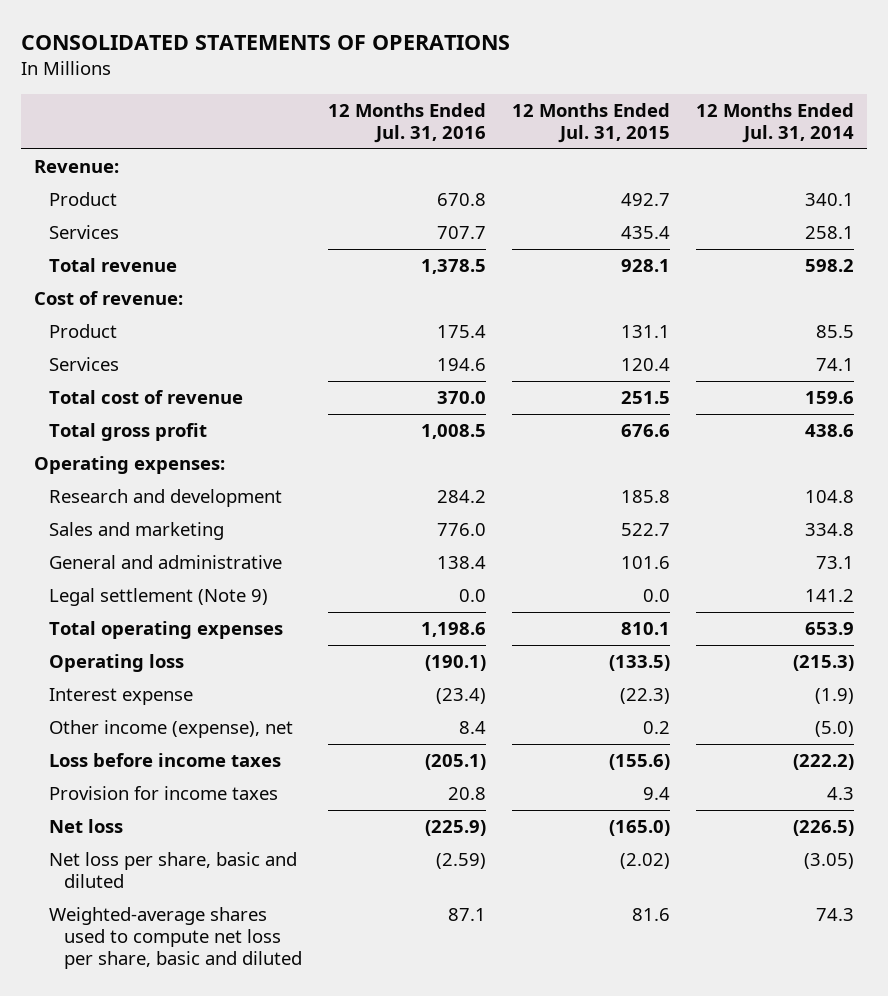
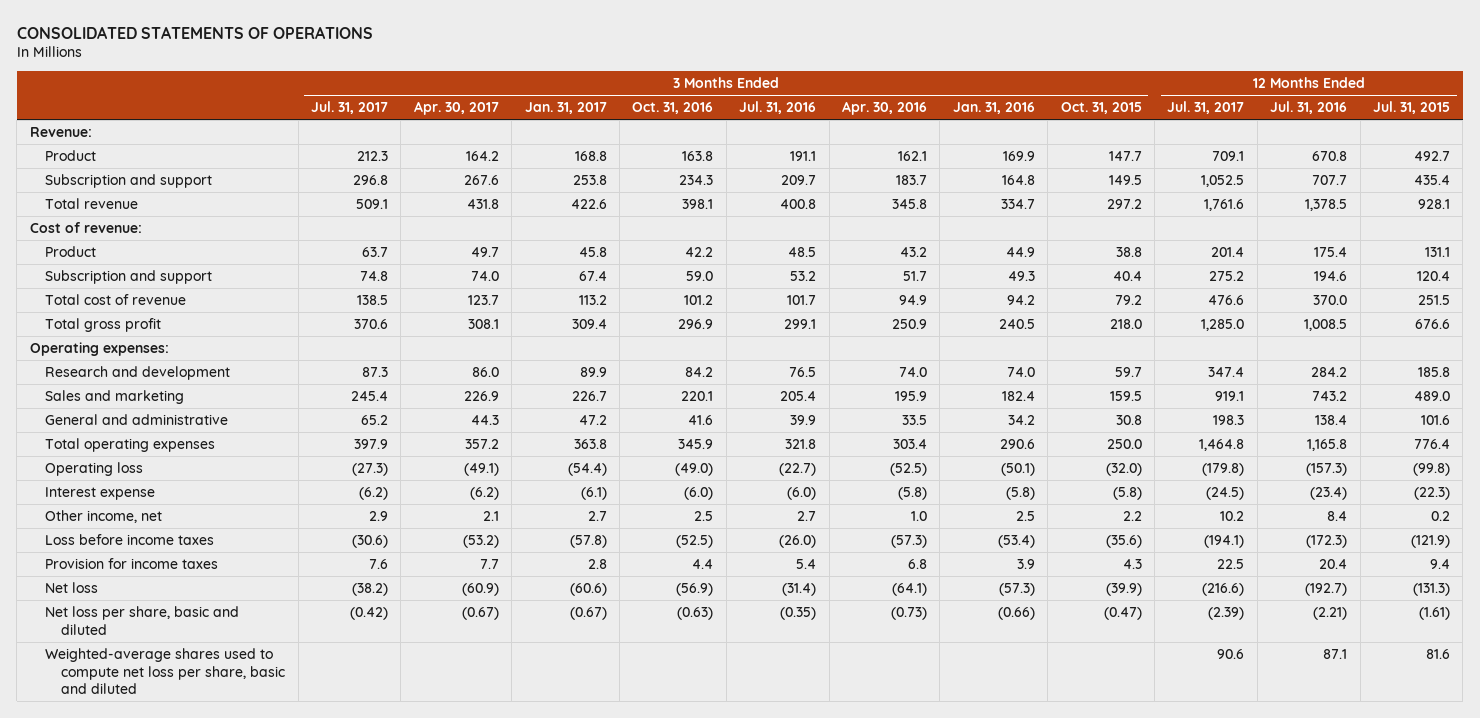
- | 12 Months Ended Jul. 31, 2016 | 12 Months Ended Jul. 31, 2015 | 12 Months Ended Jul. 31, 2014
+ | 3 Months Ended Jul. 31, 2017 | 3 Months Ended Apr. 30, 2017 | 3 Months Ended Jan. 31, 2017 | 3 Months Ended Oct. 31, 2016 | 3 Months Ended Jul. 31, 2016 | 3 Months Ended Apr. 30, 2016 | 3 Months Ended Jan. 31, 2016 | 3 Months Ended Oct. 31, 2015 | 12 Months Ended Jul. 31, 2017 | 12 Months Ended Jul. 31, 2016 | 12 Months Ended Jul. 31, 2015
- Services | 707.7 | 435.4 | 258.1
+ Subscription and support | 296.8 | 267.6 | 253.8 | 234.3 | 209.7 | 183.7 | 164.8 | 149.5 | 1,052.5 | 707.7 | 435.4
- Services | 194.6 | 120.4 | 74.1
+ Subscription and support | 74.8 | 74.0 | 67.4 | 59.0 | 53.2 | 51.7 | 49.3 | 40.4 | 275.2 | 194.6 | 120.4
- Sales and marketing | 776.0 | 522.7 | 334.8
+ Sales and marketing | 245.4 | 226.9 | 226.7 | 220.1 | 205.4 | 195.9 | 182.4 | 159.5 | 919.1 | 743.2 | 489.0
- Legal settlement (Note 9) | 0.0 | 0.0 | 141.2
- Total operating expenses | 1,198.6 | 810.1 | 653.9
- Operating loss | (190.1) | (133.5) | (215.3)
+ Total operating expenses | 397.9 | 357.2 | 363.8 | 345.9 | 321.8 | 303.4 | 290.6 | 250.0 | 1,464.8 | 1,165.8 | 776.4
+ Operating loss | (27.3) | (49.1) | (54.4) | (49.0) | (22.7) | (52.5) | (50.1) | (32.0) | (179.8) | (157.3) | (99.8)
- Other income (expense), net | 8.4 | 0.2 | (5.0)
- Loss before income taxes | (205.1) | (155.6) | (222.2)
- Provision for income taxes | 20.8 | 9.4 | 4.3
- Net loss | (225.9) | (165.0) | (226.5)
- Net loss per share, basic and diluted | (2.59) | (2.02) | (3.05)
+ Other income, net | 2.9 | 2.1 | 2.7 | 2.5 | 2.7 | 1.0 | 2.5 | 2.2 | 10.2 | 8.4 | 0.2
+ Loss before income taxes | (30.6) | (53.2) | (57.8) | (52.5) | (26.0) | (57.3) | (53.4) | (35.6) | (194.1) | (172.3) | (121.9)
+ Provision for income taxes | 7.6 | 7.7 | 2.8 | 4.4 | 5.4 | 6.8 | 3.9 | 4.3 | 22.5 | 20.4 | 9.4
+ Net loss | (38.2) | (60.9) | (60.6) | (56.9) | (31.4) | (64.1) | (57.3) | (39.9) | (216.6) | (192.7) | (131.3)
+ Net loss per share, basic and diluted | (0.42) | (0.67) | (0.67) | (0.63) | (0.35) | (0.73) | (0.66) | (0.47) | (2.39) | (2.21) | (1.61)

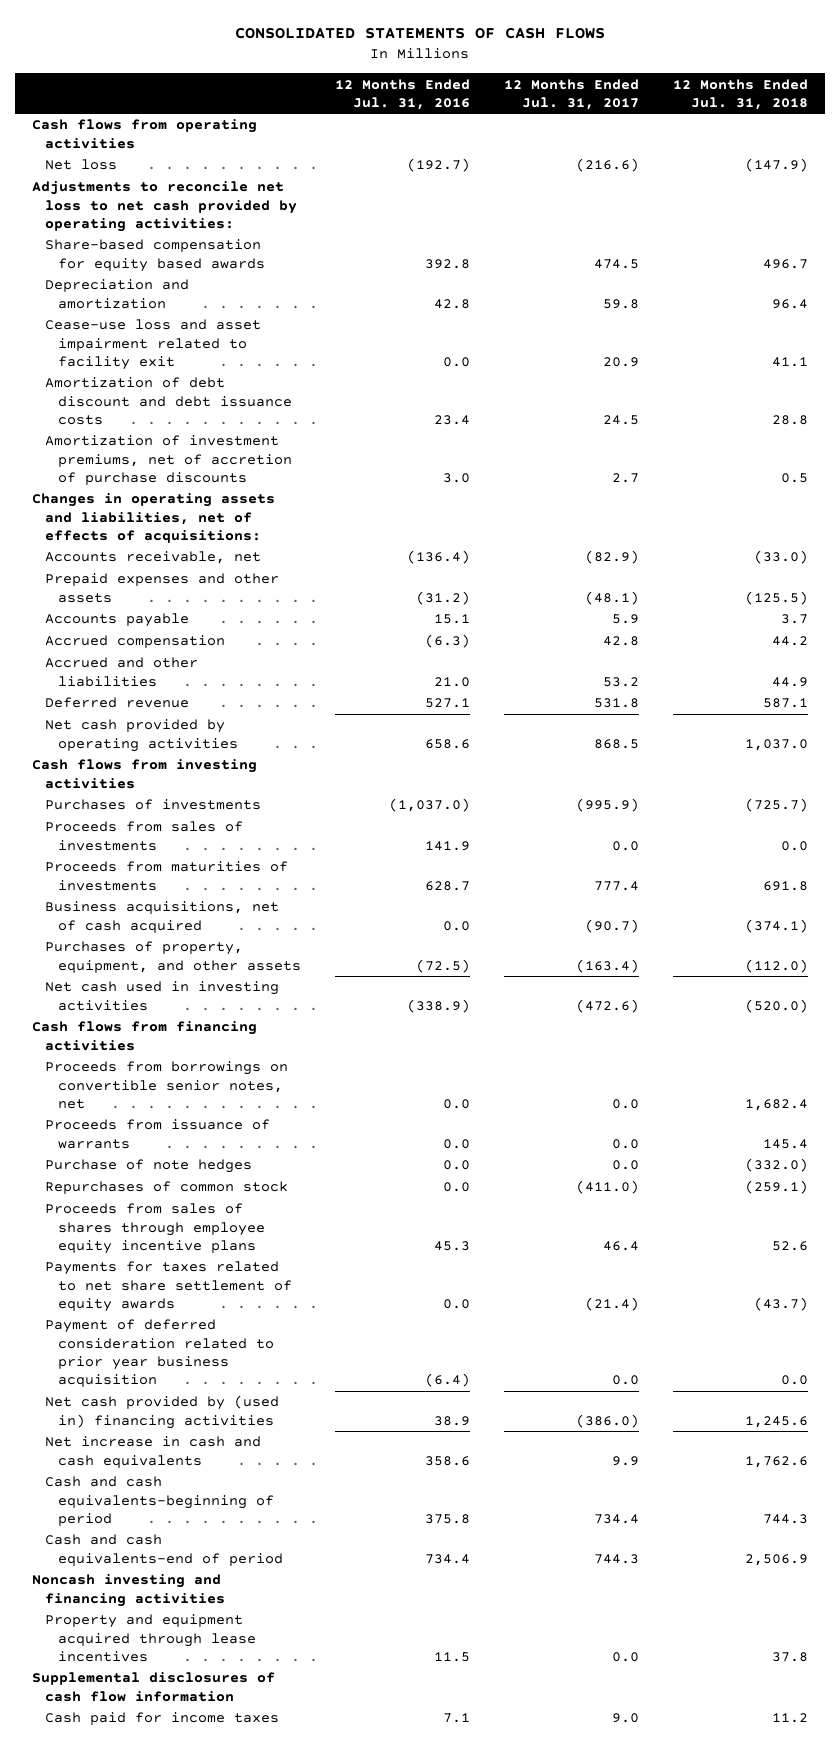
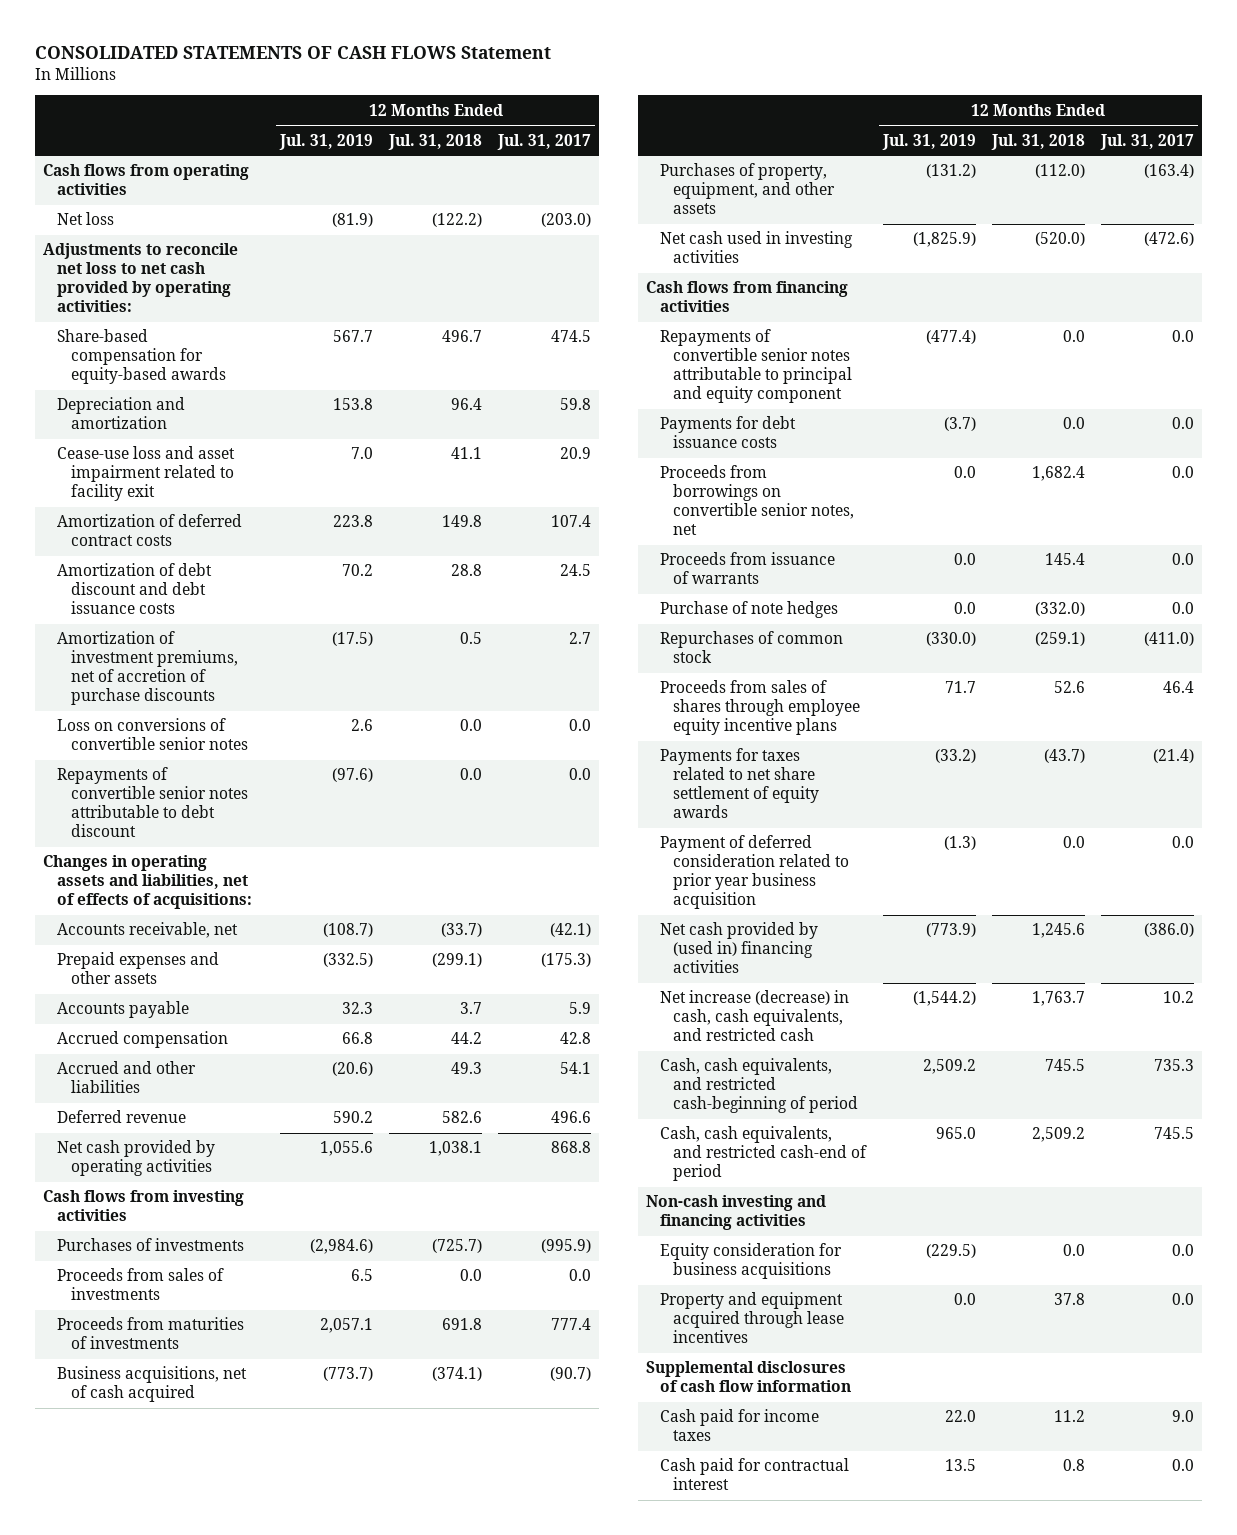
- CONSOLIDATED STATEMENTS OF CASH FLOWS
+ CONSOLIDATED STATEMENTS OF CASH FLOWS Statement
- | 12 Months Ended Jul. 31, 2016 | 12 Months Ended Jul. 31, 2017 | 12 Months Ended Jul. 31, 2018
+ | 12 Months Ended Jul. 31, 2019 | 12 Months Ended Jul. 31, 2018 | 12 Months Ended Jul. 31, 2017
- Net loss | (192.7) | (216.6) | (147.9)
+ Net loss | (81.9) | (122.2) | (203.0)
- Share-based compensation for equity based awards | 392.8 | 474.5 | 496.7
+ Share-based compensation for equity-based awards | 567.7 | 496.7 | 474.5
+ Amortization of deferred contract costs | 223.8 | 149.8 | 107.4
+ Loss on conversions of convertible senior notes | 2.6 | 0.0 | 0.0
+ Repayments of convertible senior notes attributable to debt discount | (97.6) | 0.0 | 0.0
- Accounts receivable, net | (136.4) | (82.9) | (33.0)
- Prepaid expenses and other assets | (31.2) | (48.1) | (125.5)
+ Accounts receivable, net | (108.7) | (33.7) | (42.1)
+ Prepaid expenses and other assets | (332.5) | (299.1) | (175.3)
- Accrued and other liabilities | 21.0 | 53.2 | 44.9
- Deferred revenue | 527.1 | 531.8 | 587.1
- Net cash provided by operating activities | 658.6 | 868.5 | 1,037.0
+ Accrued and other liabilities | (20.6) | 49.3 | 54.1
+ Deferred revenue | 590.2 | 582.6 | 496.6
+ Net cash provided by operating activities | 1,055.6 | 1,038.1 | 868.8
+ Repayments of convertible senior notes attributable to principal and equity component | (477.4) | 0.0 | 0.0
+ Payments for debt issuance costs | (3.7) | 0.0 | 0.0
- Net increase in cash and cash equivalents | 358.6 | 9.9 | 1,762.6
- Cash and cash equivalents-beginning of period | 375.8 | 734.4 | 744.3
- Cash and cash equivalents-end of period | 734.4 | 744.3 | 2,506.9
- Noncash investing and financing activities
+ Net increase (decrease) in cash, cash equivalents, and restricted cash | (1,544.2) | 1,763.7 | 10.2
+ Cash, cash equivalents, and restricted cash-beginning of period | 2,509.2 | 745.5 | 735.3
+ Cash, cash equivalents, and restricted cash-end of period | 965.0 | 2,509.2 | 745.5
+ Non-cash investing and financing activities
+ Equity consideration for business acquisitions | (229.5) | 0.0 | 0.0
+ Cash paid for contractual interest | 13.5 | 0.8 | 0.0

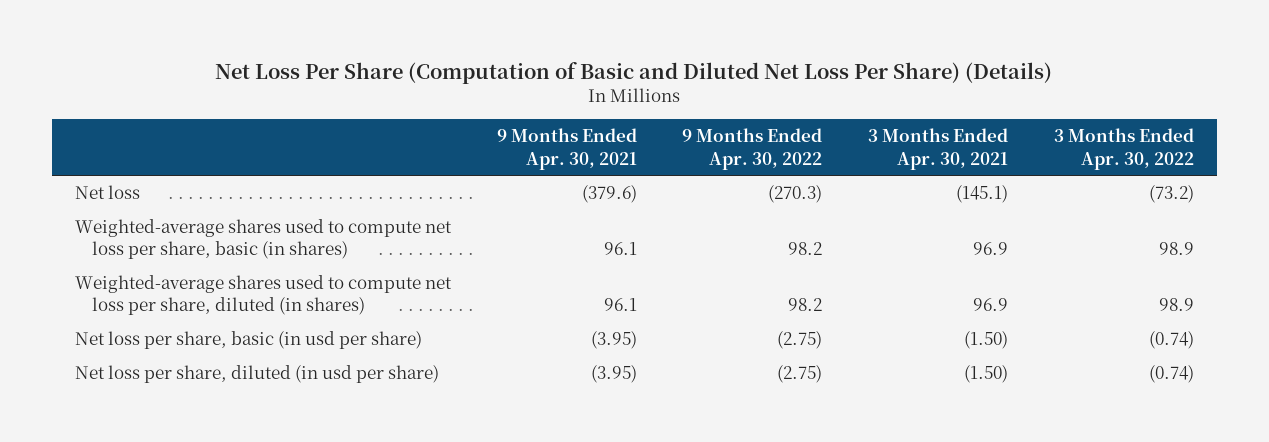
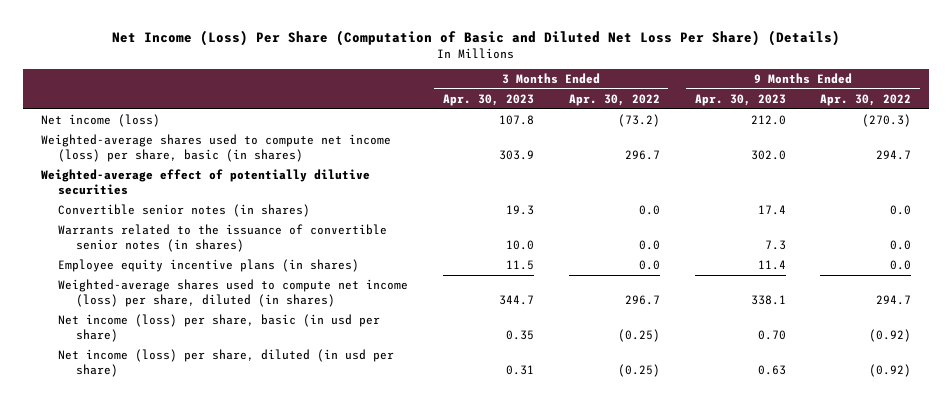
- Net Loss Per Share (Computation of Basic and Diluted Net Loss Per Share) (Details)
+ Net Income (Loss) Per Share (Computation of Basic and Diluted Net Loss Per Share) (Details)
- | 9 Months Ended Apr. 30, 2021 | 9 Months Ended Apr. 30, 2022 | 3 Months Ended Apr. 30, 2021 | 3 Months Ended Apr. 30, 2022
+ | 3 Months Ended Apr. 30, 2023 | 3 Months Ended Apr. 30, 2022 | 9 Months Ended Apr. 30, 2023 | 9 Months Ended Apr. 30, 2022
- Net loss | (379.6) | (270.3) | (145.1) | (73.2)
- Weighted-average shares used to compute net loss per share, basic (in shares) | 96.1 | 98.2 | 96.9 | 98.9
- Weighted-average shares used to compute net loss per share, diluted (in shares) | 96.1 | 98.2 | 96.9 | 98.9
- Net loss per share, basic (in usd per share) | (3.95) | (2.75) | (1.50) | (0.74)
- Net loss per share, diluted (in usd per share) | (3.95) | (2.75) | (1.50) | (0.74)
+ Net income (loss) | 107.8 | (73.2) | 212.0 | (270.3)
+ Weighted-average shares used to compute net income (loss) per share, basic (in shares) | 303.9 | 296.7 | 302.0 | 294.7
+ Weighted-average effect of potentially dilutive securities
+ Convertible senior notes (in shares) | 19.3 | 0.0 | 17.4 | 0.0
+ Warrants related to the issuance of convertible senior notes (in shares) | 10.0 | 0.0 | 7.3 | 0.0
+ Employee equity incentive plans (in shares) | 11.5 | 0.0 | 11.4 | 0.0
+ Weighted-average shares used to compute net income (loss) per share, diluted (in shares) | 344.7 | 296.7 | 338.1 | 294.7
+ Net income (loss) per share, basic (in usd per share) | 0.35 | (0.25) | 0.70 | (0.92)
+ Net income (loss) per share, diluted (in usd per share) | 0.31 | (0.25) | 0.63 | (0.92)

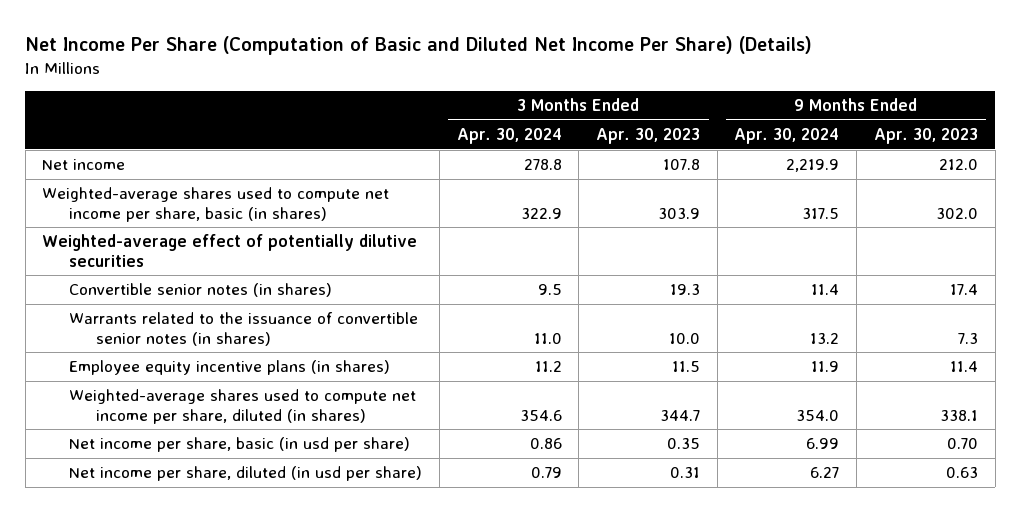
- Net Income (Loss) Per Share (Computation of Basic and Diluted Net Loss Per Share) (Details)
+ Net Income Per Share (Computation of Basic and Diluted Net Income Per Share) (Details)
- | 3 Months Ended Apr. 30, 2023 | 3 Months Ended Apr. 30, 2022 | 9 Months Ended Apr. 30, 2023 | 9 Months Ended Apr. 30, 2022
+ | 3 Months Ended Apr. 30, 2024 | 3 Months Ended Apr. 30, 2023 | 9 Months Ended Apr. 30, 2024 | 9 Months Ended Apr. 30, 2023
- Net income (loss) | 107.8 | (73.2) | 212.0 | (270.3)
- Weighted-average shares used to compute net income (loss) per share, basic (in shares) | 303.9 | 296.7 | 302.0 | 294.7
+ Net income | 278.8 | 107.8 | 2,219.9 | 212.0
+ Weighted-average shares used to compute net income per share, basic (in shares) | 322.9 | 303.9 | 317.5 | 302.0
- Weighted-average shares used to compute net income (loss) per share, diluted (in shares) | 344.7 | 296.7 | 338.1 | 294.7
- Net income (loss) per share, basic (in usd per share) | 0.35 | (0.25) | 0.70 | (0.92)
- Net income (loss) per share, diluted (in usd per share) | 0.31 | (0.25) | 0.63 | (0.92)
+ Weighted-average shares used to compute net income per share, diluted (in shares) | 354.6 | 344.7 | 354.0 | 338.1
+ Net income per share, basic (in usd per share) | 0.86 | 0.35 | 6.99 | 0.70
+ Net income per share, diluted (in usd per share) | 0.79 | 0.31 | 6.27 | 0.63

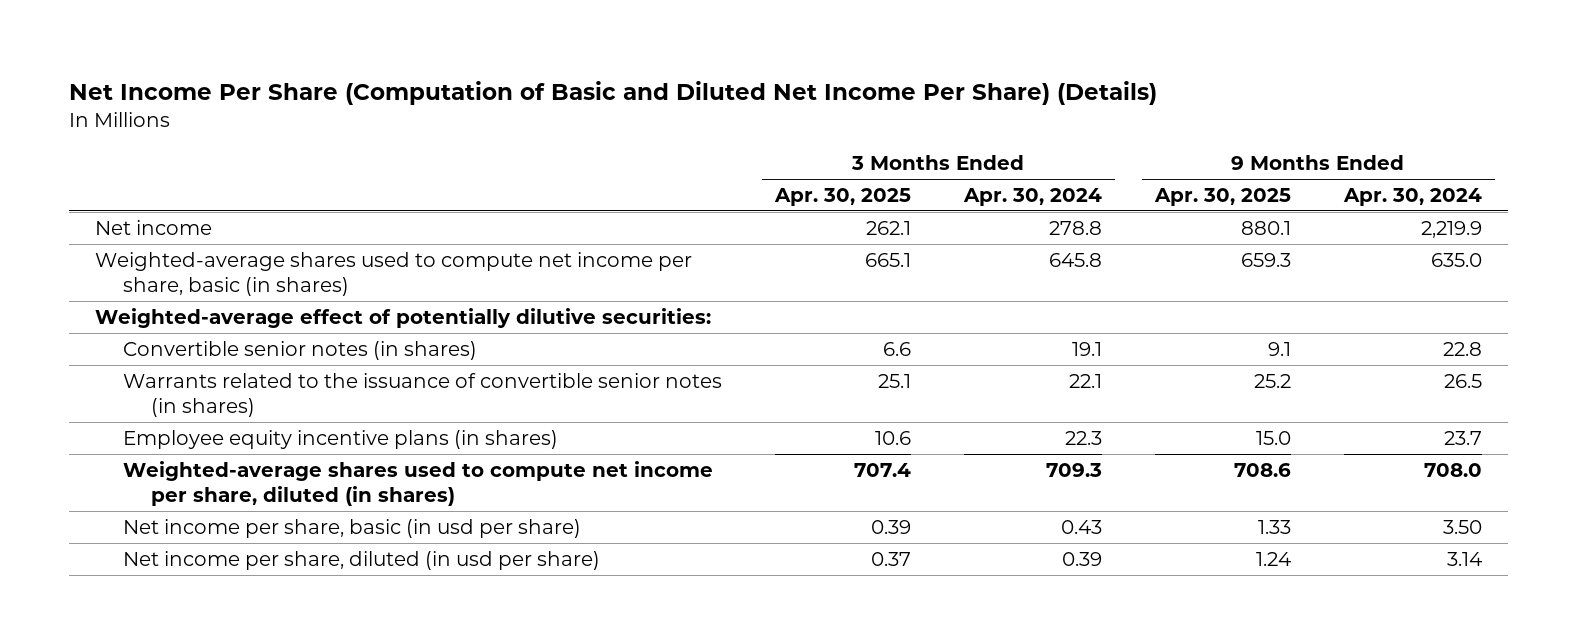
- | 3 Months Ended Apr. 30, 2024 | 3 Months Ended Apr. 30, 2023 | 9 Months Ended Apr. 30, 2024 | 9 Months Ended Apr. 30, 2023
+ | 3 Months Ended Apr. 30, 2025 | 3 Months Ended Apr. 30, 2024 | 9 Months Ended Apr. 30, 2025 | 9 Months Ended Apr. 30, 2024
- Weighted-average shares used to compute net income per share, basic (in shares) | 322.9 | 303.9 | 317.5 | 302.0
- Weighted-average effect of potentially dilutive securities
- Convertible senior notes (in shares) | 9.5 | 19.3 | 11.4 | 17.4
- Warrants related to the issuance of convertible senior notes (in shares) | 11.0 | 10.0 | 13.2 | 7.3
- Employee equity incentive plans (in shares) | 11.2 | 11.5 | 11.9 | 11.4
- Weighted-average shares used to compute net income per share, diluted (in shares) | 354.6 | 344.7 | 354.0 | 338.1
- Net income per share, basic (in usd per share) | 0.86 | 0.35 | 6.99 | 0.70
- Net income per share, diluted (in usd per share) | 0.79 | 0.31 | 6.27 | 0.63
+ Weighted-average shares used to compute net income per share, basic (in shares) | 665.1 | 645.8 | 659.3 | 635.0
+ Weighted-average effect of potentially dilutive securities:
+ Convertible senior notes (in shares) | 6.6 | 19.1 | 9.1 | 22.8
+ Warrants related to the issuance of convertible senior notes (in shares) | 25.1 | 22.1 | 25.2 | 26.5
+ Employee equity incentive plans (in shares) | 10.6 | 22.3 | 15.0 | 23.7
+ Weighted-average shares used to compute net income per share, diluted (in shares) | 707.4 | 709.3 | 708.6 | 708.0
+ Net income per share, basic (in usd per share) | 0.39 | 0.43 | 1.33 | 3.50
+ Net income per share, diluted (in usd per share) | 0.37 | 0.39 | 1.24 | 3.14

